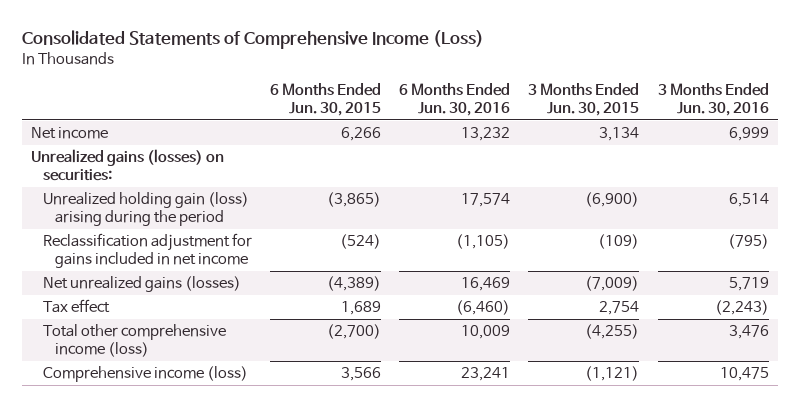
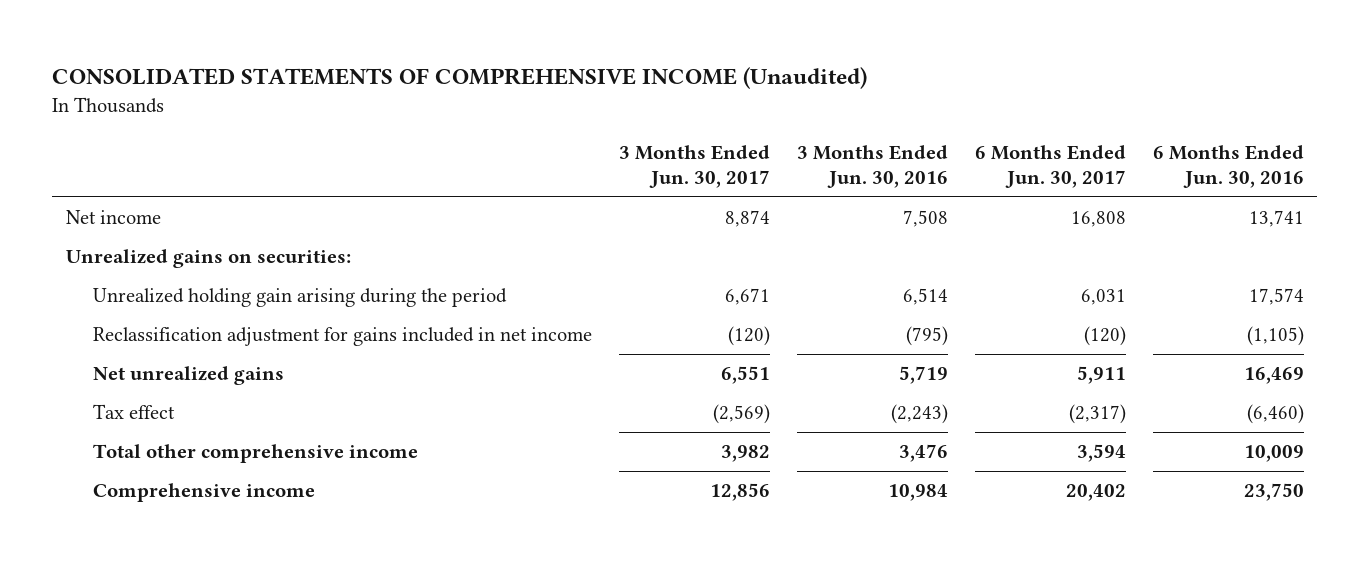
- Consolidated Statements of Comprehensive Income (Loss)
+ CONSOLIDATED STATEMENTS OF COMPREHENSIVE INCOME (Unaudited)
- | 6 Months Ended Jun. 30, 2015 | 6 Months Ended Jun. 30, 2016 | 3 Months Ended Jun. 30, 2015 | 3 Months Ended Jun. 30, 2016
+ | 3 Months Ended Jun. 30, 2017 | 3 Months Ended Jun. 30, 2016 | 6 Months Ended Jun. 30, 2017 | 6 Months Ended Jun. 30, 2016
- Net income | 6,266 | 13,232 | 3,134 | 6,999
- Unrealized gains (losses) on securities:
- Unrealized holding gain (loss) arising during the period | (3,865) | 17,574 | (6,900) | 6,514
+ Net income | 8,874 | 7,508 | 16,808 | 13,741
+ Unrealized gains on securities:
+ Unrealized holding gain arising during the period | 6,671 | 6,514 | 6,031 | 17,574
- Net unrealized gains (losses) | (4,389) | 16,469 | (7,009) | 5,719
+ Net unrealized gains | 6,551 | 5,719 | 5,911 | 16,469
- Total other comprehensive income (loss) | (2,700) | 10,009 | (4,255) | 3,476
- Comprehensive income (loss) | 3,566 | 23,241 | (1,121) | 10,475
+ Total other comprehensive income | 3,982 | 3,476 | 3,594 | 10,009
+ Comprehensive income | 12,856 | 10,984 | 20,402 | 23,750

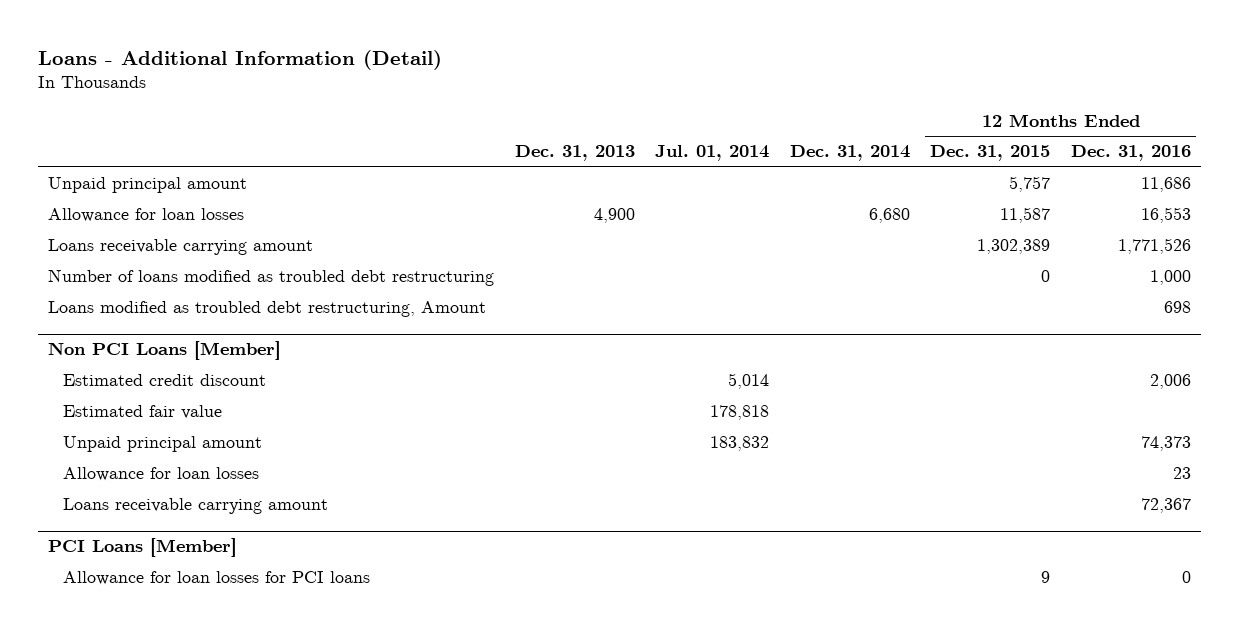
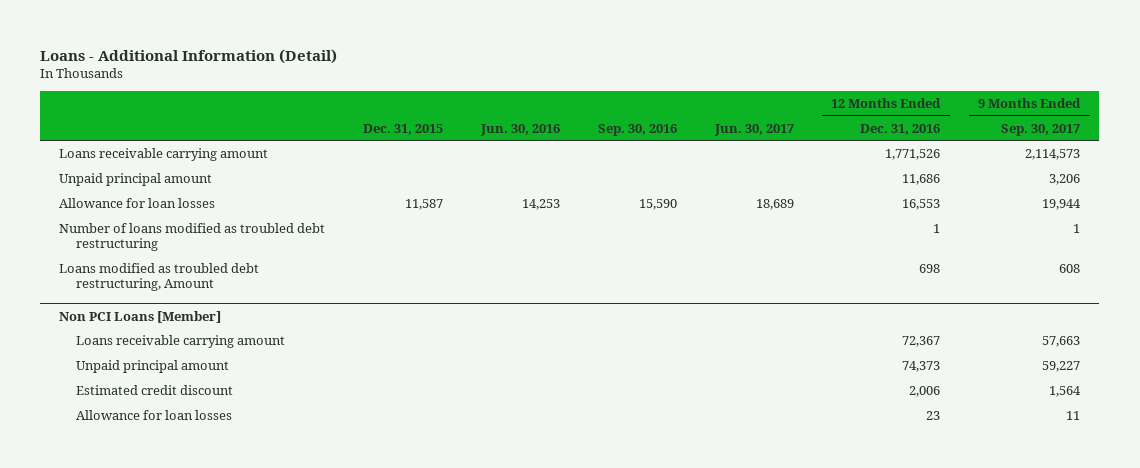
- | Dec. 31, 2013 | Jul. 01, 2014 | Dec. 31, 2014 | 12 Months Ended Dec. 31, 2015 | 12 Months Ended Dec. 31, 2016
+ | Dec. 31, 2015 | Jun. 30, 2016 | Sep. 30, 2016 | Jun. 30, 2017 | 12 Months Ended Dec. 31, 2016 | 9 Months Ended Sep. 30, 2017
moved up: Loans receivable carrying amount | | | | | 1,771,526 | 2,114,573
- Number of loans modified as troubled debt restructuring | | | | 0 | 1,000
+ Number of loans modified as troubled debt restructuring | | | | | 1 | 1
@ Non PCI Loans [Member]
- Estimated fair value | | 178,818 | | |
moved up: Loans receivable carrying amount | | | | | 72,367 | 57,663
moved down: Estimated credit discount | | | | | 2,006 | 1,564
- PCI Loans [Member]
- Allowance for loan losses for PCI loans | | | | 9 | 0

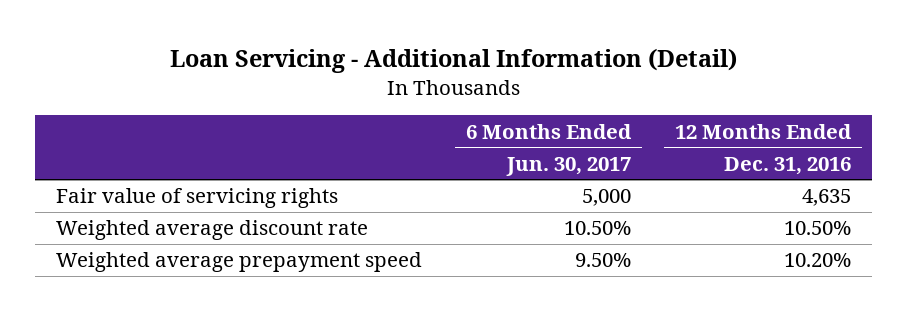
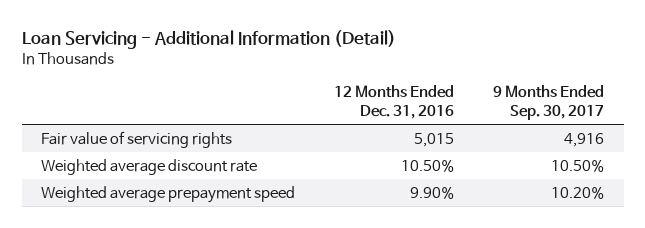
- | 6 Months Ended Jun. 30, 2017 | 12 Months Ended Dec. 31, 2016
+ | 12 Months Ended Dec. 31, 2016 | 9 Months Ended Sep. 30, 2017
- Fair value of servicing rights | 5,000 | 4,635
+ Fair value of servicing rights | 5,015 | 4,916
- Weighted average prepayment speed | 9.50% | 10.20%
+ Weighted average prepayment speed | 9.90% | 10.20%

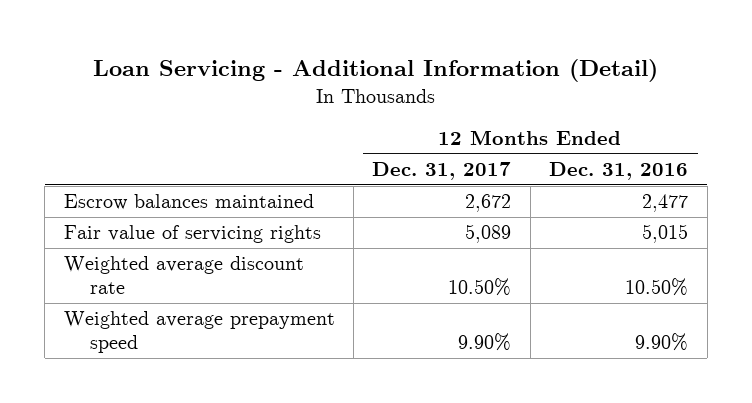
- | 12 Months Ended Dec. 31, 2016 | 9 Months Ended Sep. 30, 2017
+ | 12 Months Ended Dec. 31, 2017 | 12 Months Ended Dec. 31, 2016
+ Escrow balances maintained | 2,672 | 2,477

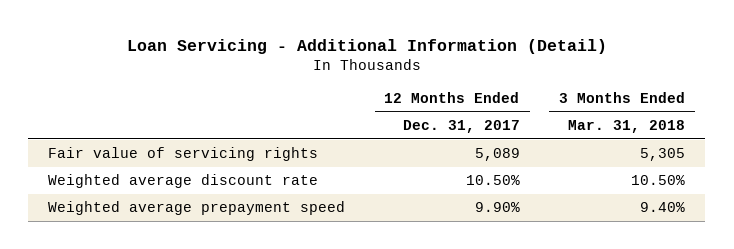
- | 12 Months Ended Dec. 31, 2017 | 12 Months Ended Dec. 31, 2016
+ | 12 Months Ended Dec. 31, 2017 | 3 Months Ended Mar. 31, 2018
- Escrow balances maintained | 2,672 | 2,477

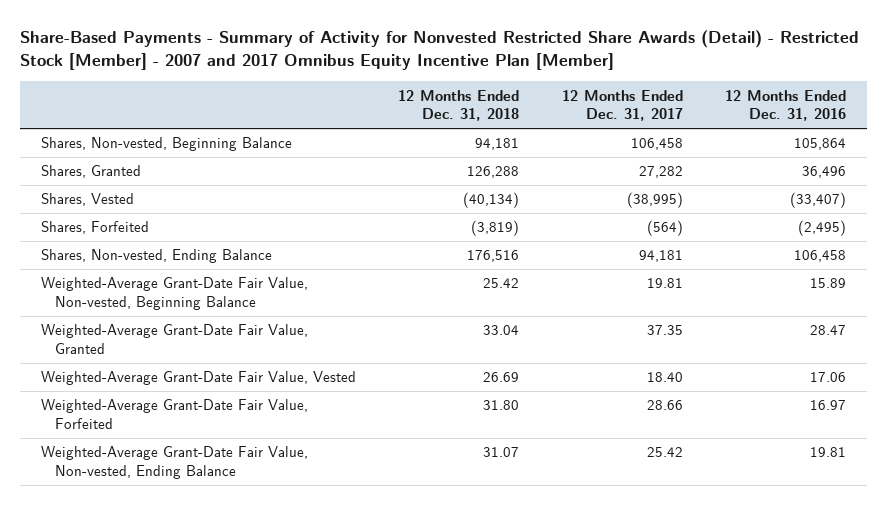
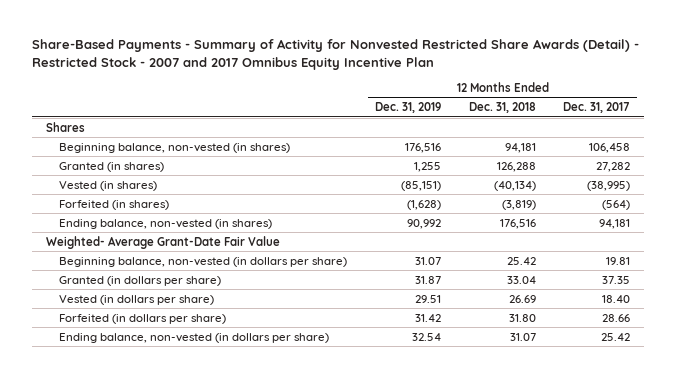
- Share-Based Payments - Summary of Activity for Nonvested Restricted Share Awards (Detail) - Restricted Stock [Member] - 2007 and 2017 Omnibus Equity Incentive Plan [Member]
+ Share-Based Payments - Summary of Activity for Nonvested Restricted Share Awards (Detail) - Restricted Stock - 2007 and 2017 Omnibus Equity Incentive Plan
- | 12 Months Ended Dec. 31, 2018 | 12 Months Ended Dec. 31, 2017 | 12 Months Ended Dec. 31, 2016
+ | 12 Months Ended Dec. 31, 2019 | 12 Months Ended Dec. 31, 2018 | 12 Months Ended Dec. 31, 2017
- Shares, Non-vested, Beginning Balance | 94,181 | 106,458 | 105,864
- Shares, Granted | 126,288 | 27,282 | 36,496
- Shares, Vested | (40,134) | (38,995) | (33,407)
- Shares, Forfeited | (3,819) | (564) | (2,495)
- Shares, Non-vested, Ending Balance | 176,516 | 94,181 | 106,458
- Weighted-Average Grant-Date Fair Value, Non-vested, Beginning Balance | 25.42 | 19.81 | 15.89
- Weighted-Average Grant-Date Fair Value, Granted | 33.04 | 37.35 | 28.47
- Weighted-Average Grant-Date Fair Value, Vested | 26.69 | 18.40 | 17.06
- Weighted-Average Grant-Date Fair Value, Forfeited | 31.80 | 28.66 | 16.97
- Weighted-Average Grant-Date Fair Value, Non-vested, Ending Balance | 31.07 | 25.42 | 19.81
+ Shares
+ Beginning balance, non-vested (in shares) | 176,516 | 94,181 | 106,458
+ Granted (in shares) | 1,255 | 126,288 | 27,282
+ Vested (in shares) | (85,151) | (40,134) | (38,995)
+ Forfeited (in shares) | (1,628) | (3,819) | (564)
+ Ending balance, non-vested (in shares) | 90,992 | 176,516 | 94,181
+ Weighted- Average Grant-Date Fair Value
+ Beginning balance, non-vested (in dollars per share) | 31.07 | 25.42 | 19.81
+ Granted (in dollars per share) | 31.87 | 33.04 | 37.35
+ Vested (in dollars per share) | 29.51 | 26.69 | 18.40
+ Forfeited (in dollars per share) | 31.42 | 31.80 | 28.66
+ Ending balance, non-vested (in dollars per share) | 32.54 | 31.07 | 25.42

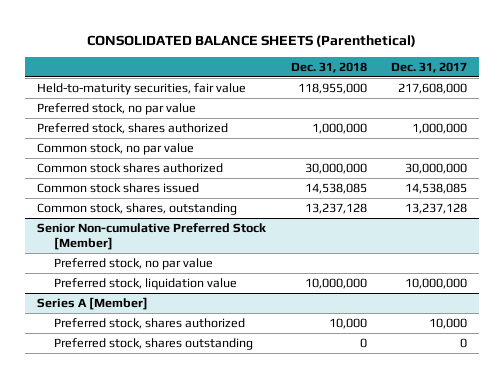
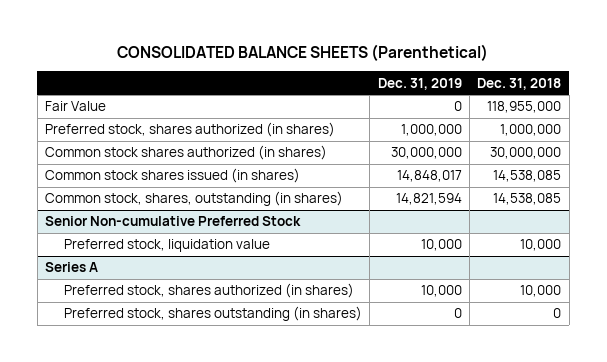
- | Dec. 31, 2018 | Dec. 31, 2017
+ | Dec. 31, 2019 | Dec. 31, 2018
- Held-to-maturity securities, fair value | 118,955,000 | 217,608,000
- Preferred stock, no par value
- Preferred stock, shares authorized | 1,000,000 | 1,000,000
- Common stock, no par value
- Common stock shares authorized | 30,000,000 | 30,000,000
- Common stock shares issued | 14,538,085 | 14,538,085
- Common stock, shares, outstanding | 13,237,128 | 13,237,128
- Senior Non-cumulative Preferred Stock [Member]
- Preferred stock, no par value
- Preferred stock, liquidation value | 10,000,000 | 10,000,000
- Series A [Member]
- Preferred stock, shares authorized | 10,000 | 10,000
- Preferred stock, shares outstanding | 0 | 0
+ Fair Value | 0 | 118,955,000
+ Preferred stock, shares authorized (in shares) | 1,000,000 | 1,000,000
+ Common stock shares authorized (in shares) | 30,000,000 | 30,000,000
+ Common stock shares issued (in shares) | 14,848,017 | 14,538,085
+ Common stock, shares, outstanding (in shares) | 14,821,594 | 14,538,085
+ Senior Non-cumulative Preferred Stock
+ Preferred stock, liquidation value | 10,000 | 10,000
+ Series A
+ Preferred stock, shares authorized (in shares) | 10,000 | 10,000
+ Preferred stock, shares outstanding (in shares) | 0 | 0

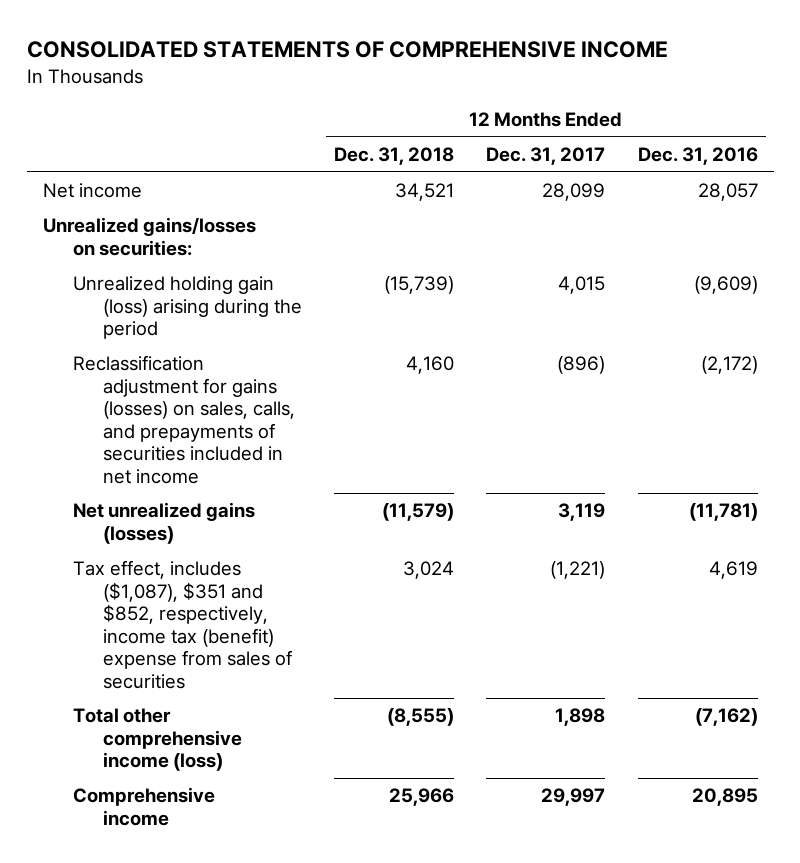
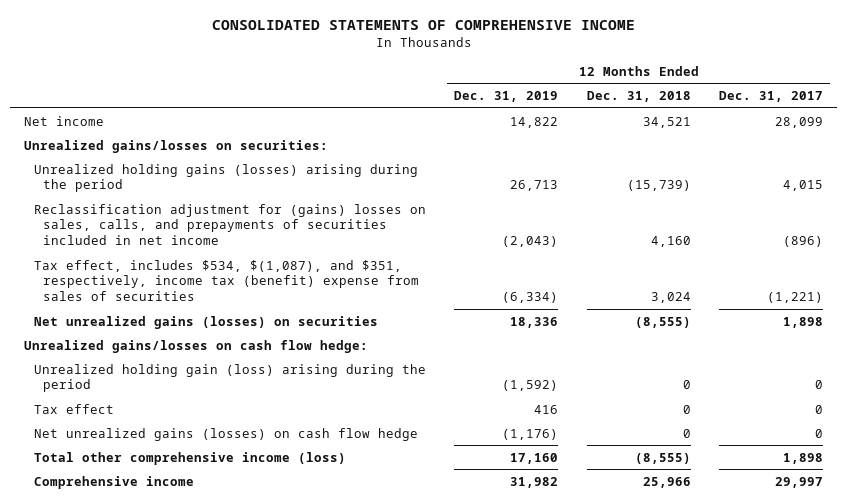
- | 12 Months Ended Dec. 31, 2018 | 12 Months Ended Dec. 31, 2017 | 12 Months Ended Dec. 31, 2016
+ | 12 Months Ended Dec. 31, 2019 | 12 Months Ended Dec. 31, 2018 | 12 Months Ended Dec. 31, 2017
- Unrealized holding gain (loss) arising during the period | (15,739) | 4,015 | (9,609)
- Reclassification adjustment for gains (losses) on sales, calls, and prepayments of securities included in net income | 4,160 | (896) | (2,172)
- Net unrealized gains (losses) | (11,579) | 3,119 | (11,781)
- Tax effect, includes ($1,087), $351 and $852, respectively, income tax (benefit) expense from sales of securities | 3,024 | (1,221) | 4,619
+ Unrealized holding gains (losses) arising during the period | 26,713 | (15,739) | 4,015
+ Reclassification adjustment for (gains) losses on sales, calls, and prepayments of securities included in net income | (2,043) | 4,160 | (896)
+ Tax effect, includes $534, $(1,087), and $351, respectively, income tax (benefit) expense from sales of securities | (6,334) | 3,024 | (1,221)
+ Net unrealized gains (losses) on securities | 18,336 | (8,555) | 1,898
+ Unrealized gains/losses on cash flow hedge:
+ Unrealized holding gain (loss) arising during the period | (1,592) | 0 | 0
+ Tax effect | 416 | 0 | 0
+ Net unrealized gains (losses) on cash flow hedge | (1,176) | 0 | 0

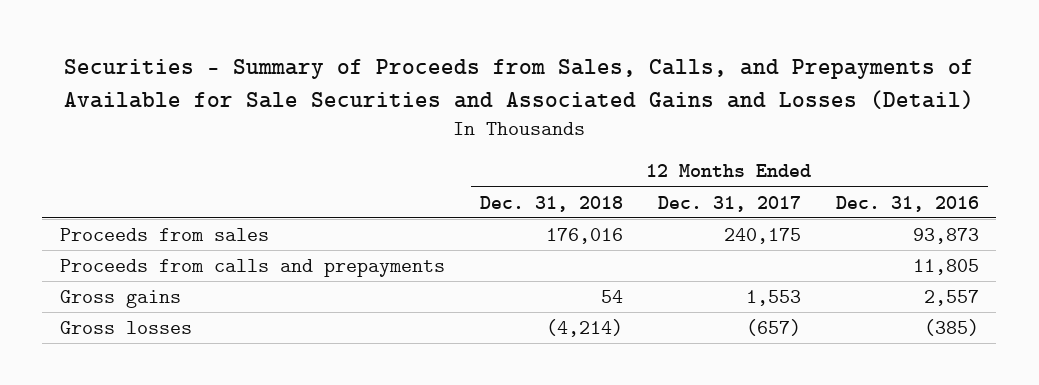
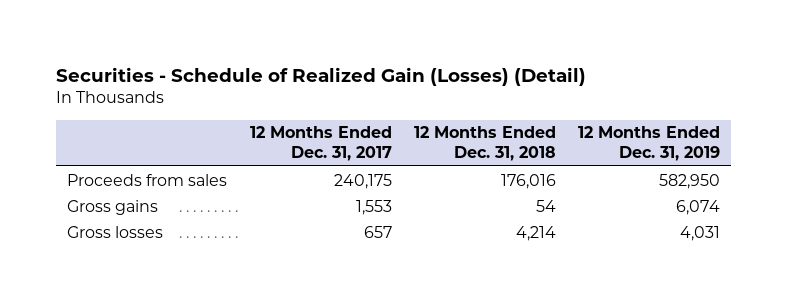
- Securities - Summary of Proceeds from Sales, Calls, and Prepayments of Available for Sale Securities and Associated Gains and Losses (Detail)
+ Securities - Schedule of Realized Gain (Losses) (Detail)
- | 12 Months Ended Dec. 31, 2018 | 12 Months Ended Dec. 31, 2017 | 12 Months Ended Dec. 31, 2016
+ | 12 Months Ended Dec. 31, 2017 | 12 Months Ended Dec. 31, 2018 | 12 Months Ended Dec. 31, 2019
- Proceeds from calls and prepayments | | | 11,805
- Gross losses | (4,214) | (657) | (385)
+ Gross losses | 657 | 4,214 | 4,031

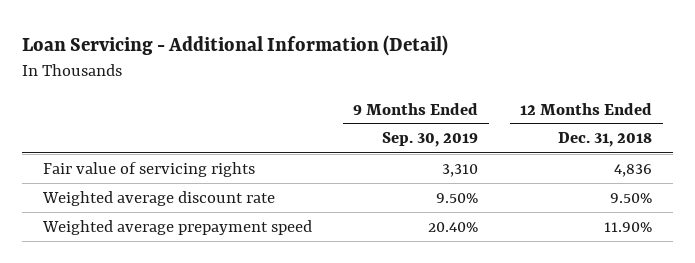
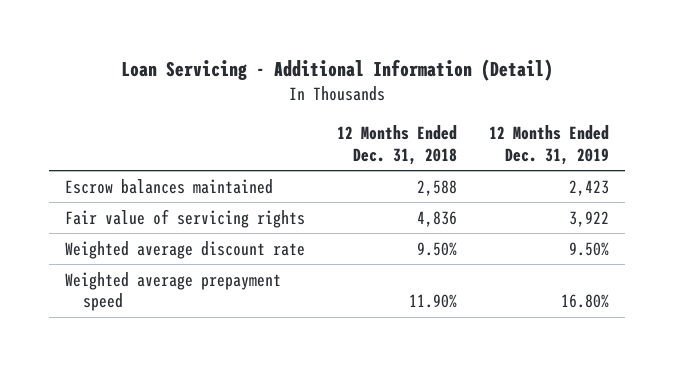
- | 9 Months Ended Sep. 30, 2019 | 12 Months Ended Dec. 31, 2018
+ | 12 Months Ended Dec. 31, 2018 | 12 Months Ended Dec. 31, 2019
+ Escrow balances maintained | 2,588 | 2,423

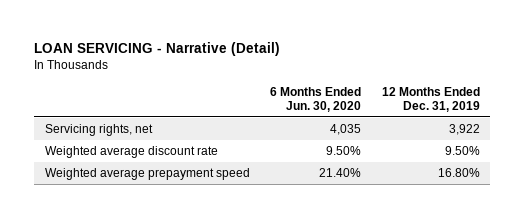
- Loan Servicing - Additional Information (Detail)
+ LOAN SERVICING - Narrative (Detail)
- | 12 Months Ended Dec. 31, 2018 | 12 Months Ended Dec. 31, 2019
+ | 6 Months Ended Jun. 30, 2020 | 12 Months Ended Dec. 31, 2019
- Escrow balances maintained | 2,588 | 2,423
- Fair value of servicing rights | 4,836 | 3,922
+ Servicing rights, net | 4,035 | 3,922

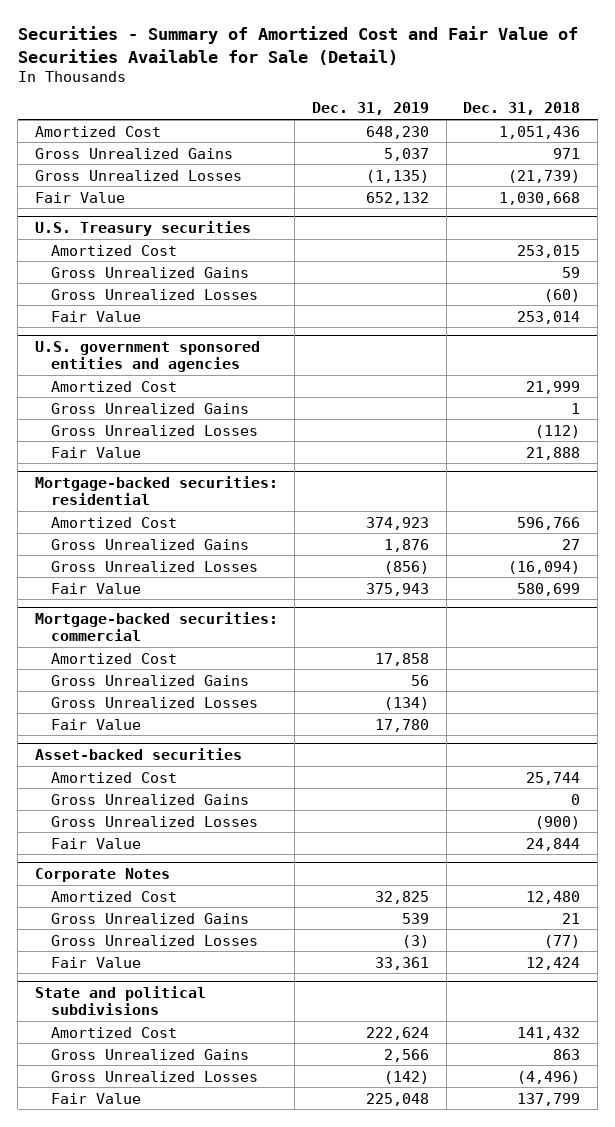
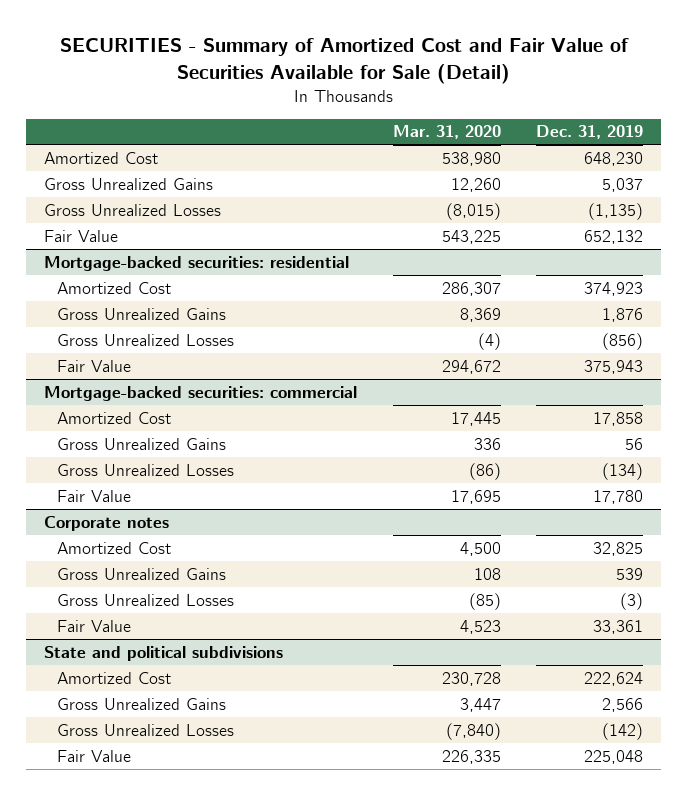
- Securities - Summary of Amortized Cost and Fair Value of Securities Available for Sale (Detail)
+ SECURITIES - Summary of Amortized Cost and Fair Value of Securities Available for Sale (Detail)
- | Dec. 31, 2019 | Dec. 31, 2018
+ | Mar. 31, 2020 | Dec. 31, 2019
- U.S. Treasury securities
- Amortized Cost | | 253,015
- Gross Unrealized Gains | | 59
- Gross Unrealized Losses | | (60)
- Fair Value | | 253,014
- U.S. government sponsored entities and agencies
- Amortized Cost | | 21,999
- Gross Unrealized Gains | | 1
- Gross Unrealized Losses | | (112)
- Fair Value | | 21,888
- Asset-backed securities
- Amortized Cost | | 25,744
- Gross Unrealized Gains | | 0
- Gross Unrealized Losses | | (900)
- Fair Value | | 24,844
- Corporate Notes
+ Corporate notes

